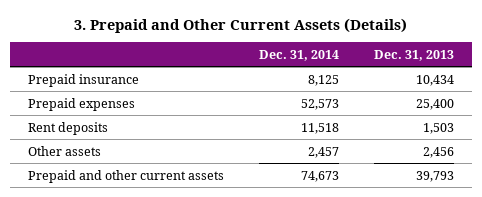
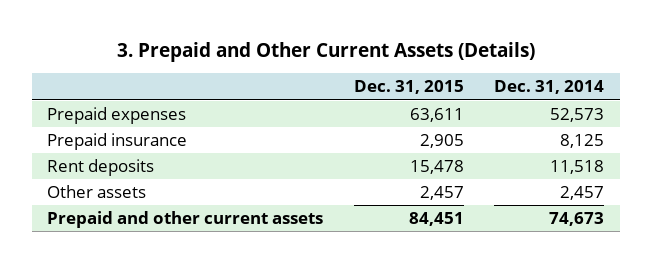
- | Dec. 31, 2014 | Dec. 31, 2013
+ | Dec. 31, 2015 | Dec. 31, 2014
moved down: Prepaid insurance | 2,905 | 8,125

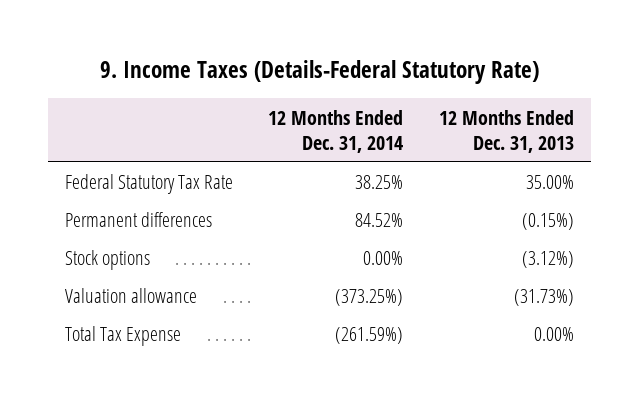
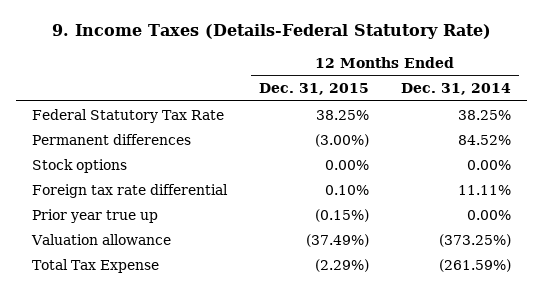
- | 12 Months Ended Dec. 31, 2014 | 12 Months Ended Dec. 31, 2013
+ | 12 Months Ended Dec. 31, 2015 | 12 Months Ended Dec. 31, 2014
+ Foreign tax rate differential | 0.10% | 11.11%
+ Prior year true up | (0.15%) | 0.00%

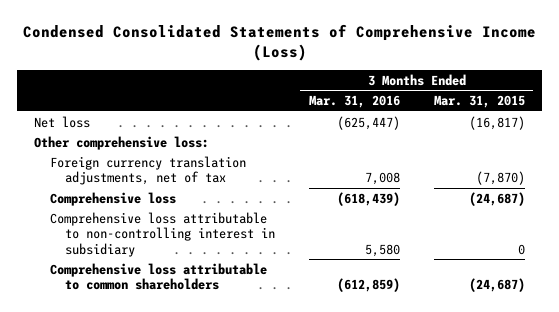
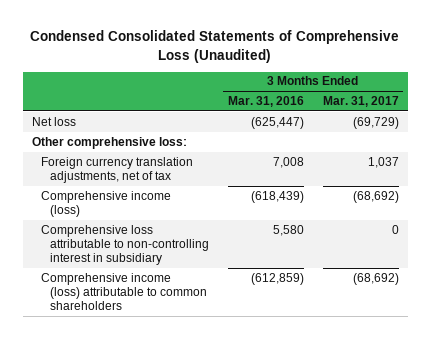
- Condensed Consolidated Statements of Comprehensive Income (Loss)
+ Condensed Consolidated Statements of Comprehensive Loss (Unaudited)
- | 3 Months Ended Mar. 31, 2016 | 3 Months Ended Mar. 31, 2015
+ | 3 Months Ended Mar. 31, 2016 | 3 Months Ended Mar. 31, 2017
- Comprehensive loss | (618,439) | (24,687)
+ Comprehensive income (loss) | (618,439) | (68,692)
- Comprehensive loss attributable to common shareholders | (612,859) | (24,687)
+ Comprehensive income (loss) attributable to common shareholders | (612,859) | (68,692)

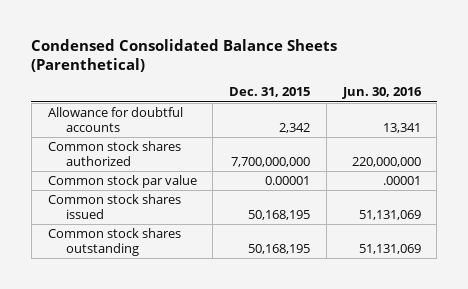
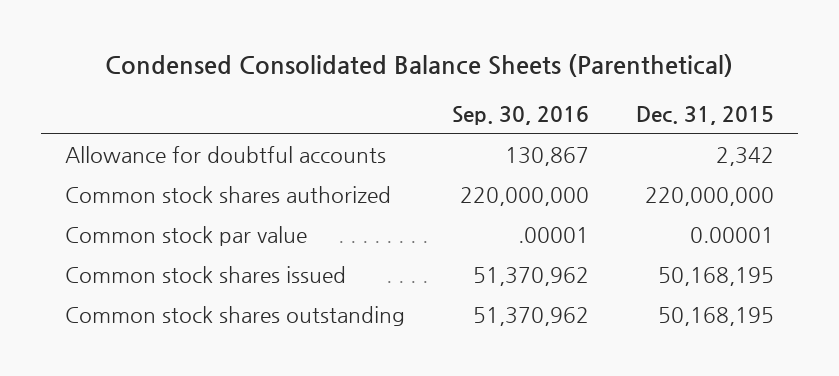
- | Dec. 31, 2015 | Jun. 30, 2016
+ | Sep. 30, 2016 | Dec. 31, 2015
- Common stock shares authorized | 7,700,000,000 | 220,000,000
+ Common stock shares authorized | 220,000,000 | 220,000,000

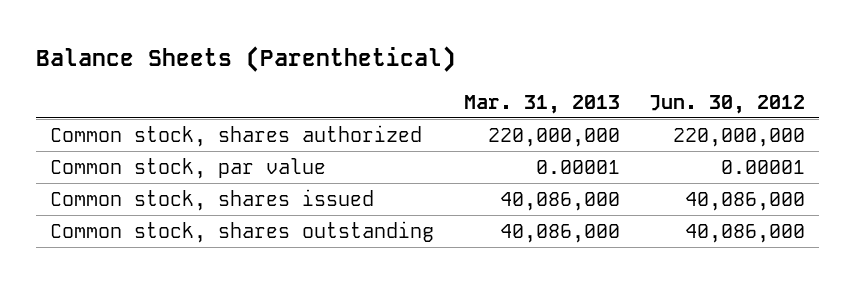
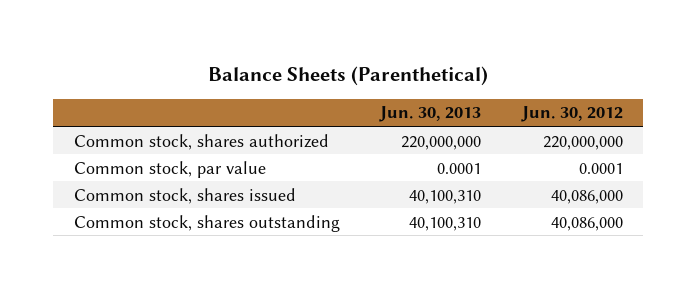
- | Mar. 31, 2013 | Jun. 30, 2012
+ | Jun. 30, 2013 | Jun. 30, 2012
- Common stock, par value | 0.00001 | 0.00001
+ Common stock, par value | 0.0001 | 0.0001

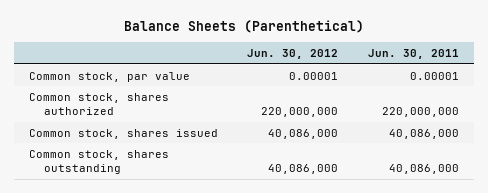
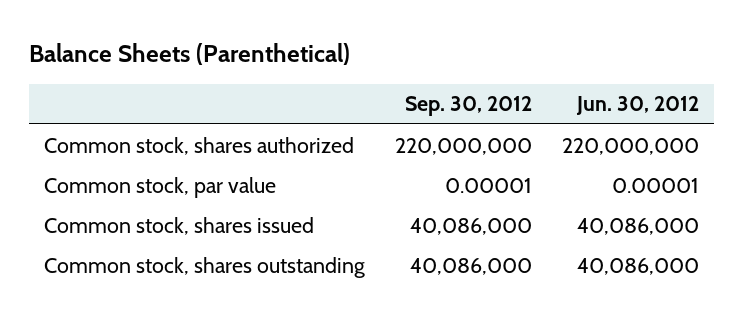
- | Jun. 30, 2012 | Jun. 30, 2011
+ | Sep. 30, 2012 | Jun. 30, 2012
moved down: Common stock, par value | 0.00001 | 0.00001

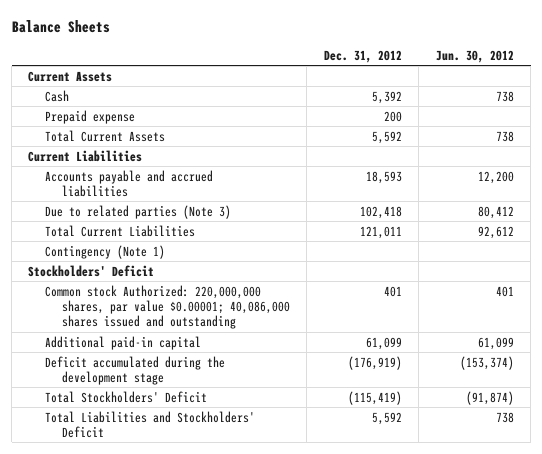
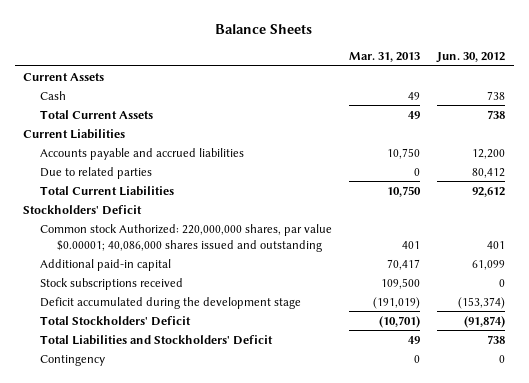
- | Dec. 31, 2012 | Jun. 30, 2012
+ | Mar. 31, 2013 | Jun. 30, 2012
- Prepaid expense | 200 |
- Due to related parties (Note 3) | 102,418 | 80,412
+ Due to related parties | 0 | 80,412
- Contingency (Note 1)
+ Stock subscriptions received | 109,500 | 0
+ Contingency | 0 | 0

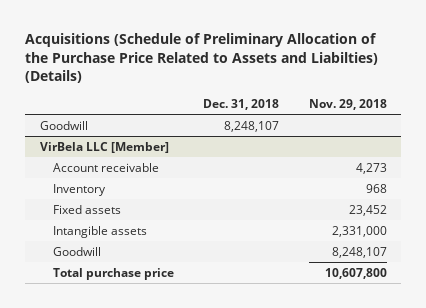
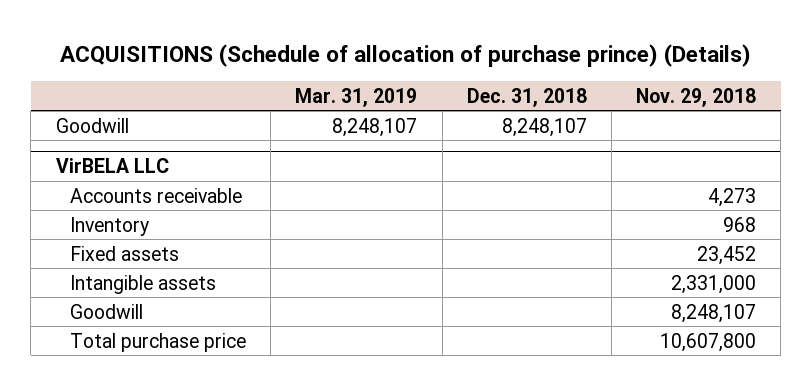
- Acquisitions (Schedule of Preliminary Allocation of the Purchase Price Related to Assets and Liabilties) (Details)
+ ACQUISITIONS (Schedule of allocation of purchase prince) (Details)
- | Dec. 31, 2018 | Nov. 29, 2018
+ | Mar. 31, 2019 | Dec. 31, 2018 | Nov. 29, 2018
- VirBela LLC [Member]
- Account receivable | | 4,273
+ VirBELA LLC
+ Accounts receivable | | | 4,273

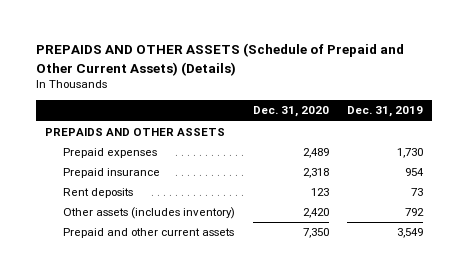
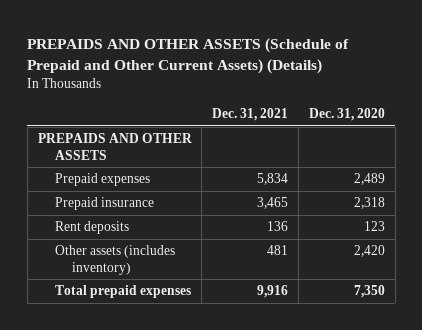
- | Dec. 31, 2020 | Dec. 31, 2019
+ | Dec. 31, 2021 | Dec. 31, 2020
- Prepaid and other current assets | 7,350 | 3,549
+ Total prepaid expenses | 9,916 | 7,350

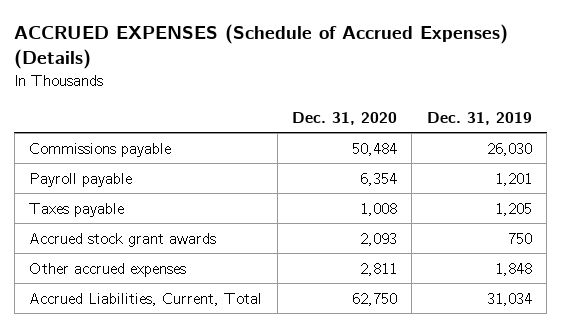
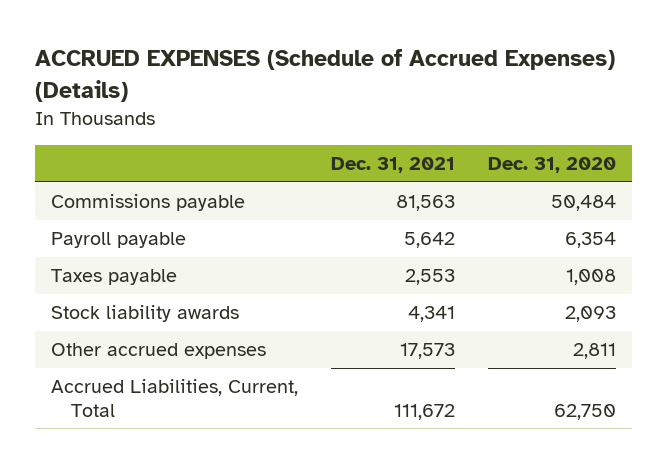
- | Dec. 31, 2020 | Dec. 31, 2019
+ | Dec. 31, 2021 | Dec. 31, 2020
- Accrued stock grant awards | 2,093 | 750
+ Stock liability awards | 4,341 | 2,093

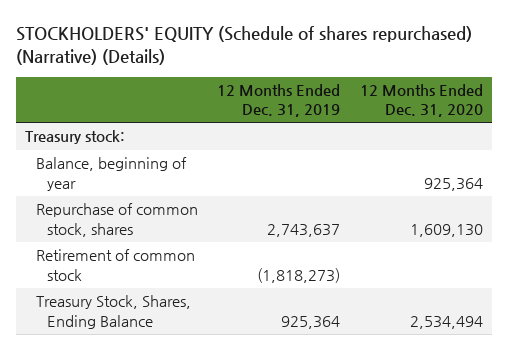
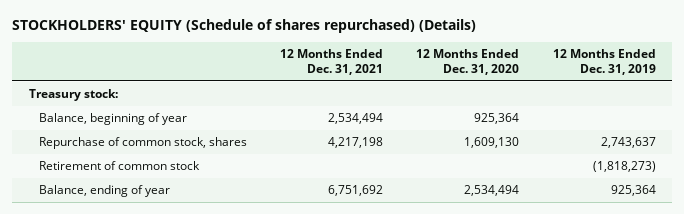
- STOCKHOLDERS' EQUITY (Schedule of shares repurchased) (Narrative) (Details)
+ STOCKHOLDERS' EQUITY (Schedule of shares repurchased) (Details)
- | 12 Months Ended Dec. 31, 2019 | 12 Months Ended Dec. 31, 2020
+ | 12 Months Ended Dec. 31, 2021 | 12 Months Ended Dec. 31, 2020 | 12 Months Ended Dec. 31, 2019
- Treasury Stock, Shares, Ending Balance | 925,364 | 2,534,494
+ Balance, ending of year | 6,751,692 | 2,534,494 | 925,364

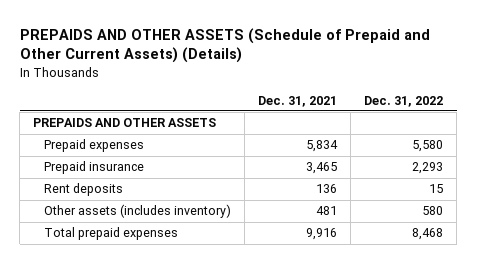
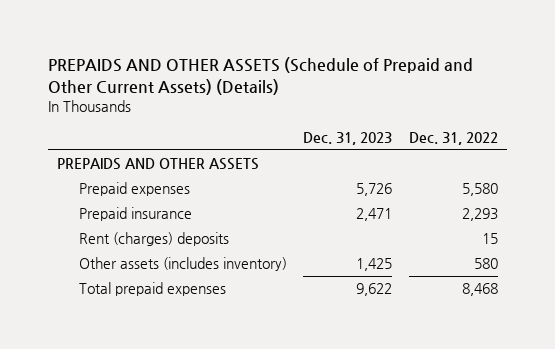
- | Dec. 31, 2021 | Dec. 31, 2022
+ | Dec. 31, 2023 | Dec. 31, 2022
- Rent deposits | 136 | 15
+ Rent (charges) deposits | | 15

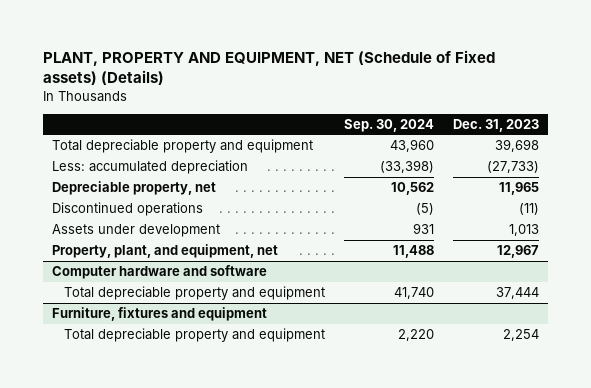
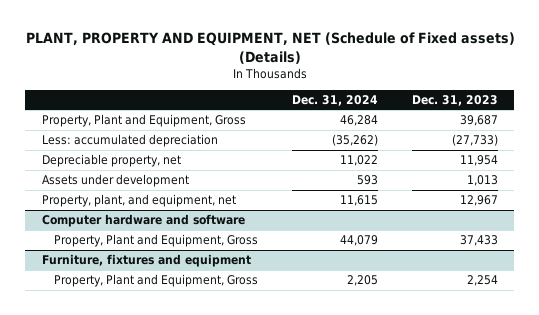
- | Sep. 30, 2024 | Dec. 31, 2023
+ | Dec. 31, 2024 | Dec. 31, 2023
- Total depreciable property and equipment | 43,960 | 39,698
+ Property, Plant and Equipment, Gross | 46,284 | 39,687
- Depreciable property, net | 10,562 | 11,965
- Discontinued operations | (5) | (11)
+ Depreciable property, net | 11,022 | 11,954
@ Computer hardware and software
- Total depreciable property and equipment | 41,740 | 37,444
+ Property, Plant and Equipment, Gross | 44,079 | 37,433
@ Furniture, fixtures and equipment
- Total depreciable property and equipment | 2,220 | 2,254
+ Property, Plant and Equipment, Gross | 2,205 | 2,254

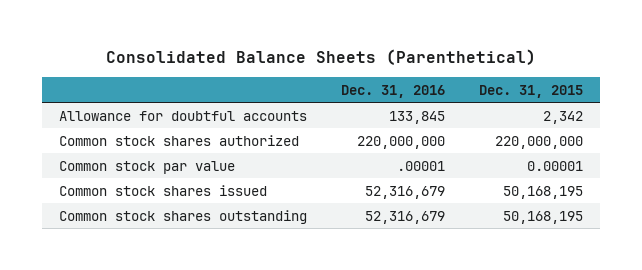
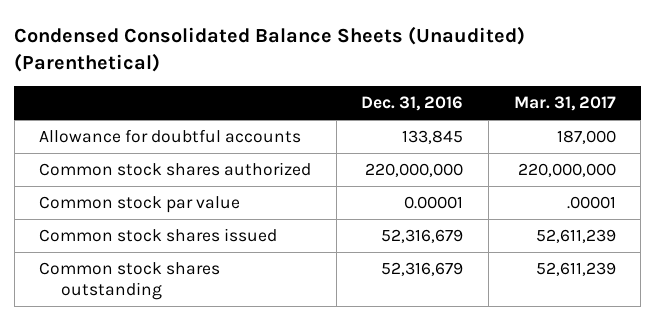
- Consolidated Balance Sheets (Parenthetical)
+ Condensed Consolidated Balance Sheets (Unaudited) (Parenthetical)
- | Dec. 31, 2016 | Dec. 31, 2015
+ | Dec. 31, 2016 | Mar. 31, 2017
- Common stock par value | .00001 | 0.00001
+ Common stock par value | 0.00001 | .00001

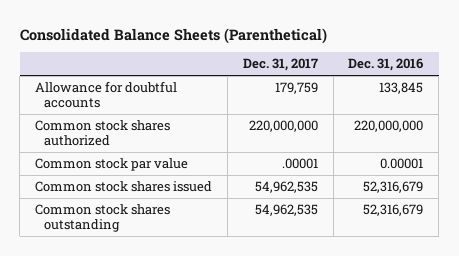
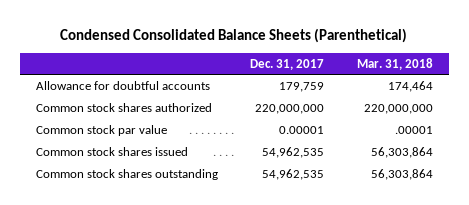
- Consolidated Balance Sheets (Parenthetical)
+ Condensed Consolidated Balance Sheets (Parenthetical)
- | Dec. 31, 2017 | Dec. 31, 2016
+ | Dec. 31, 2017 | Mar. 31, 2018
- Common stock par value | .00001 | 0.00001
+ Common stock par value | 0.00001 | .00001

